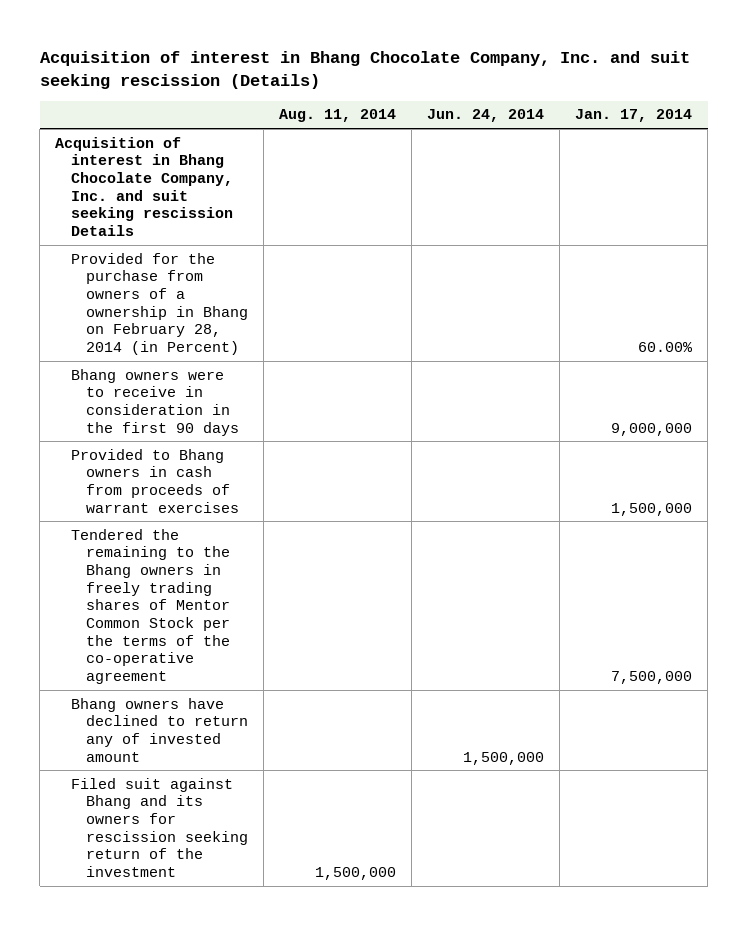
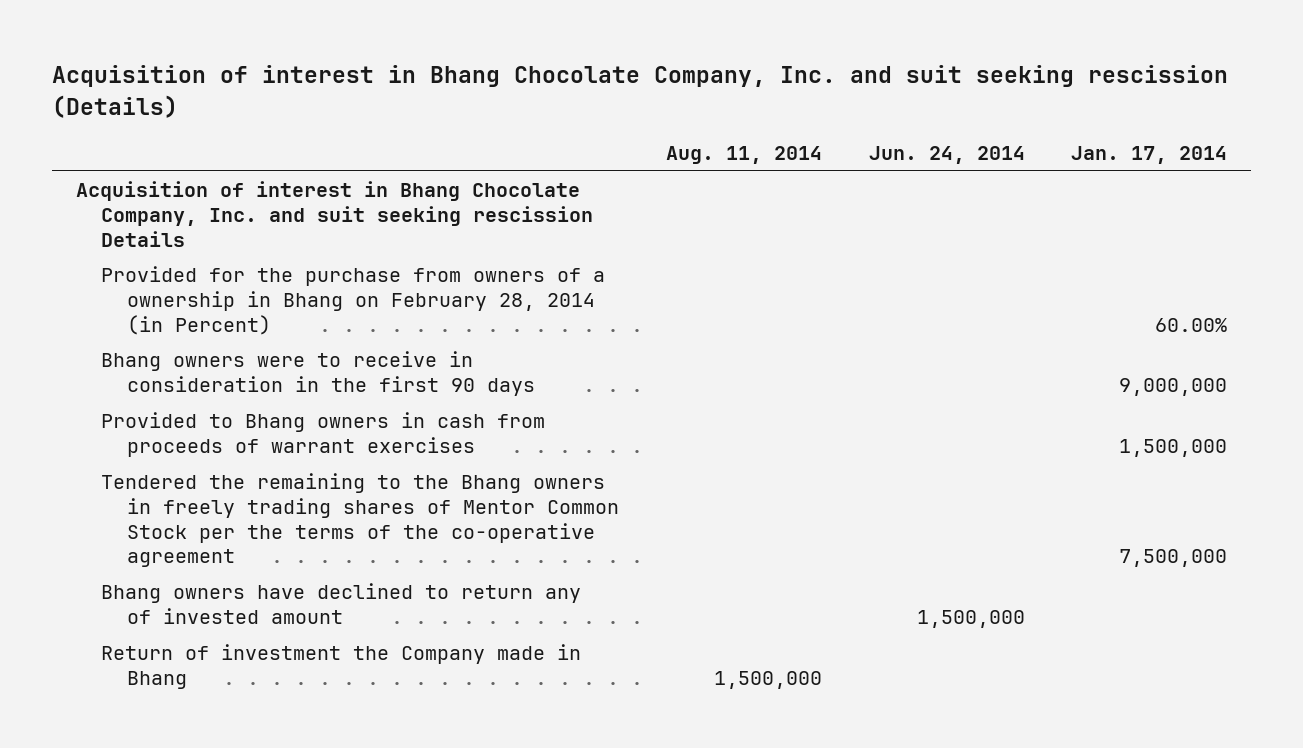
- Filed suit against Bhang and its owners for rescission seeking return of the investment | 1,500,000 | |
+ Return of investment the Company made in Bhang | 1,500,000 | |

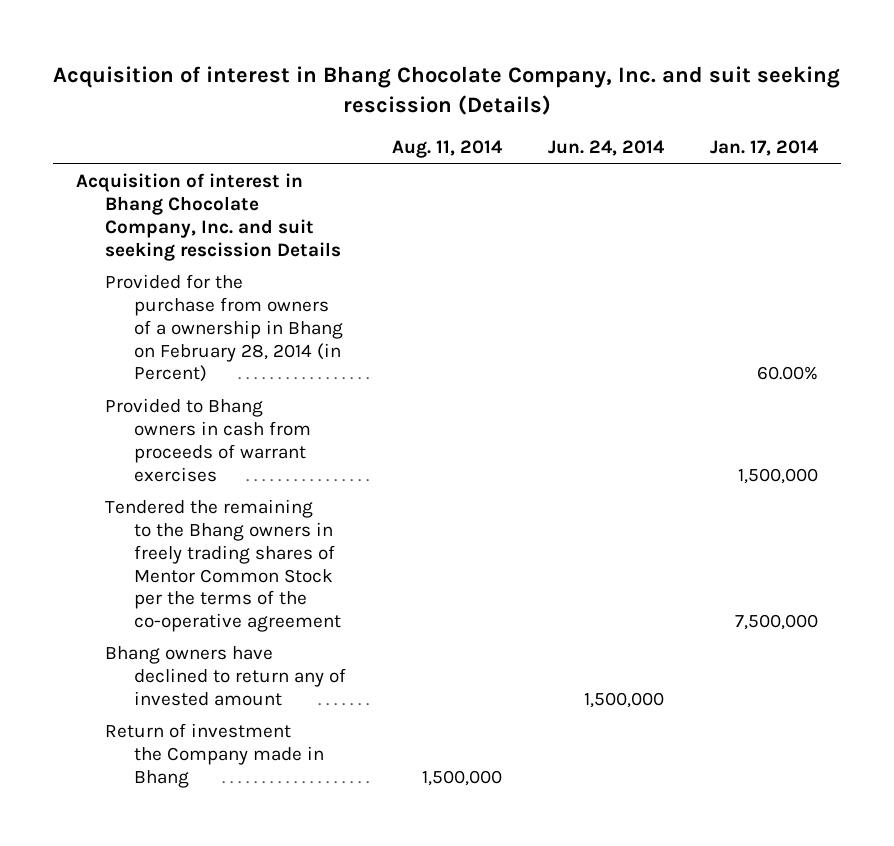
- Bhang owners were to receive in consideration in the first 90 days | | | 9,000,000

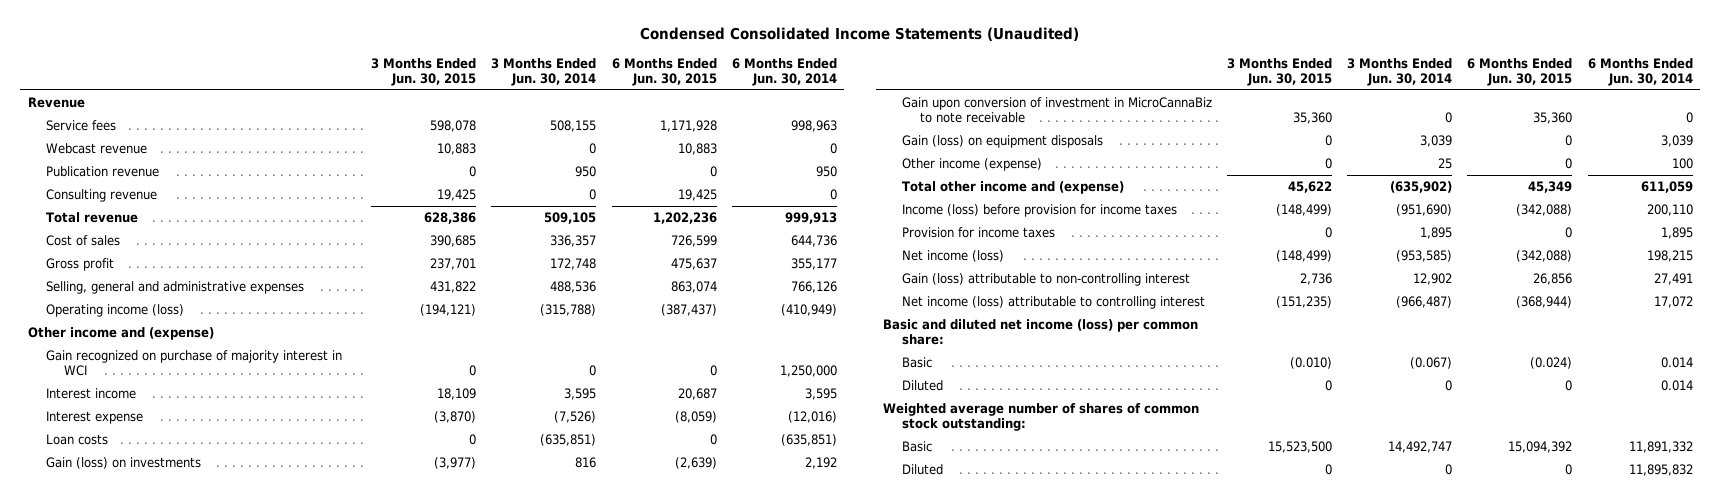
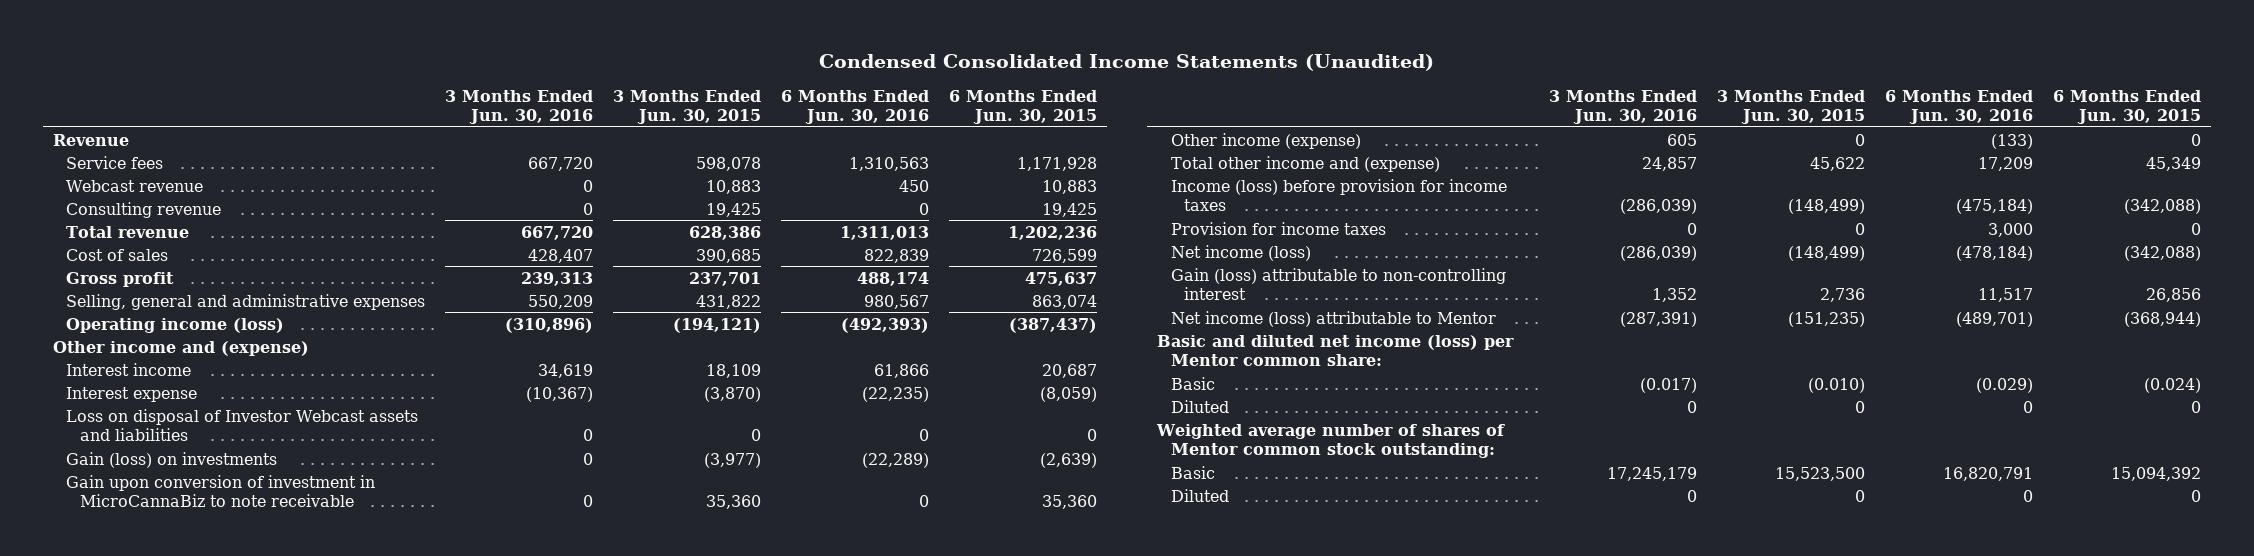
- | 3 Months Ended Jun. 30, 2015 | 3 Months Ended Jun. 30, 2014 | 6 Months Ended Jun. 30, 2015 | 6 Months Ended Jun. 30, 2014
+ | 3 Months Ended Jun. 30, 2016 | 3 Months Ended Jun. 30, 2015 | 6 Months Ended Jun. 30, 2016 | 6 Months Ended Jun. 30, 2015
- Publication revenue | 0 | 950 | 0 | 950
- Gain recognized on purchase of majority interest in WCI | 0 | 0 | 0 | 1,250,000
- Loan costs | 0 | (635,851) | 0 | (635,851)
+ Loss on disposal of Investor Webcast assets and liabilities | 0 | 0 | 0 | 0
- Gain (loss) on equipment disposals | 0 | 3,039 | 0 | 3,039
- Net income (loss) attributable to controlling interest | (151,235) | (966,487) | (368,944) | 17,072
- Basic and diluted net income (loss) per common share:
+ Net income (loss) attributable to Mentor | (287,391) | (151,235) | (489,701) | (368,944)
+ Basic and diluted net income (loss) per Mentor common share:
- Weighted average number of shares of common stock outstanding:
+ Weighted average number of shares of Mentor common stock outstanding:

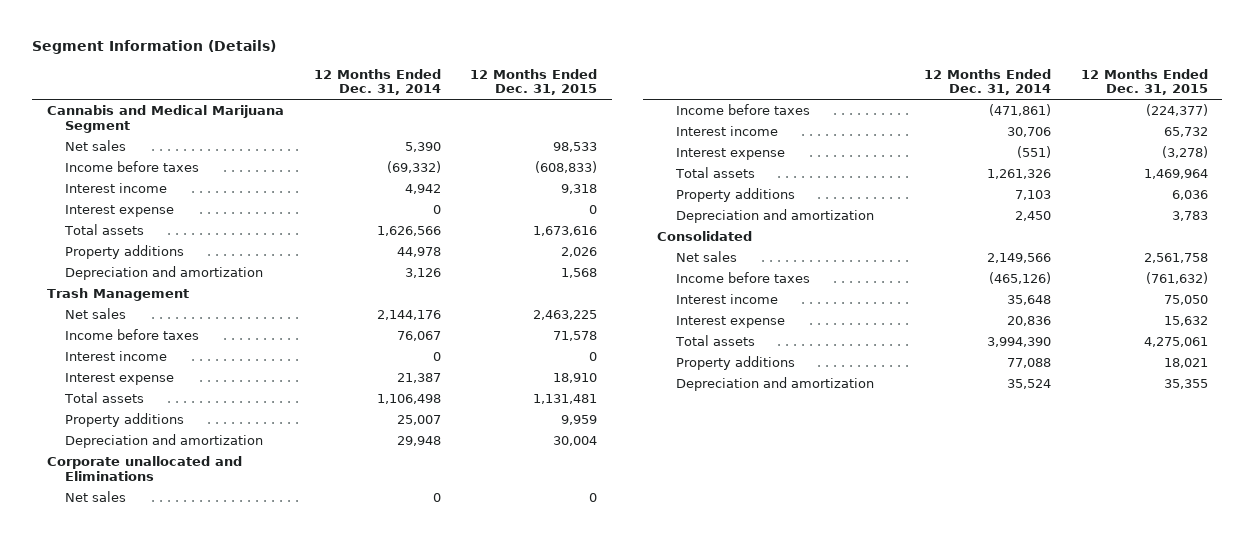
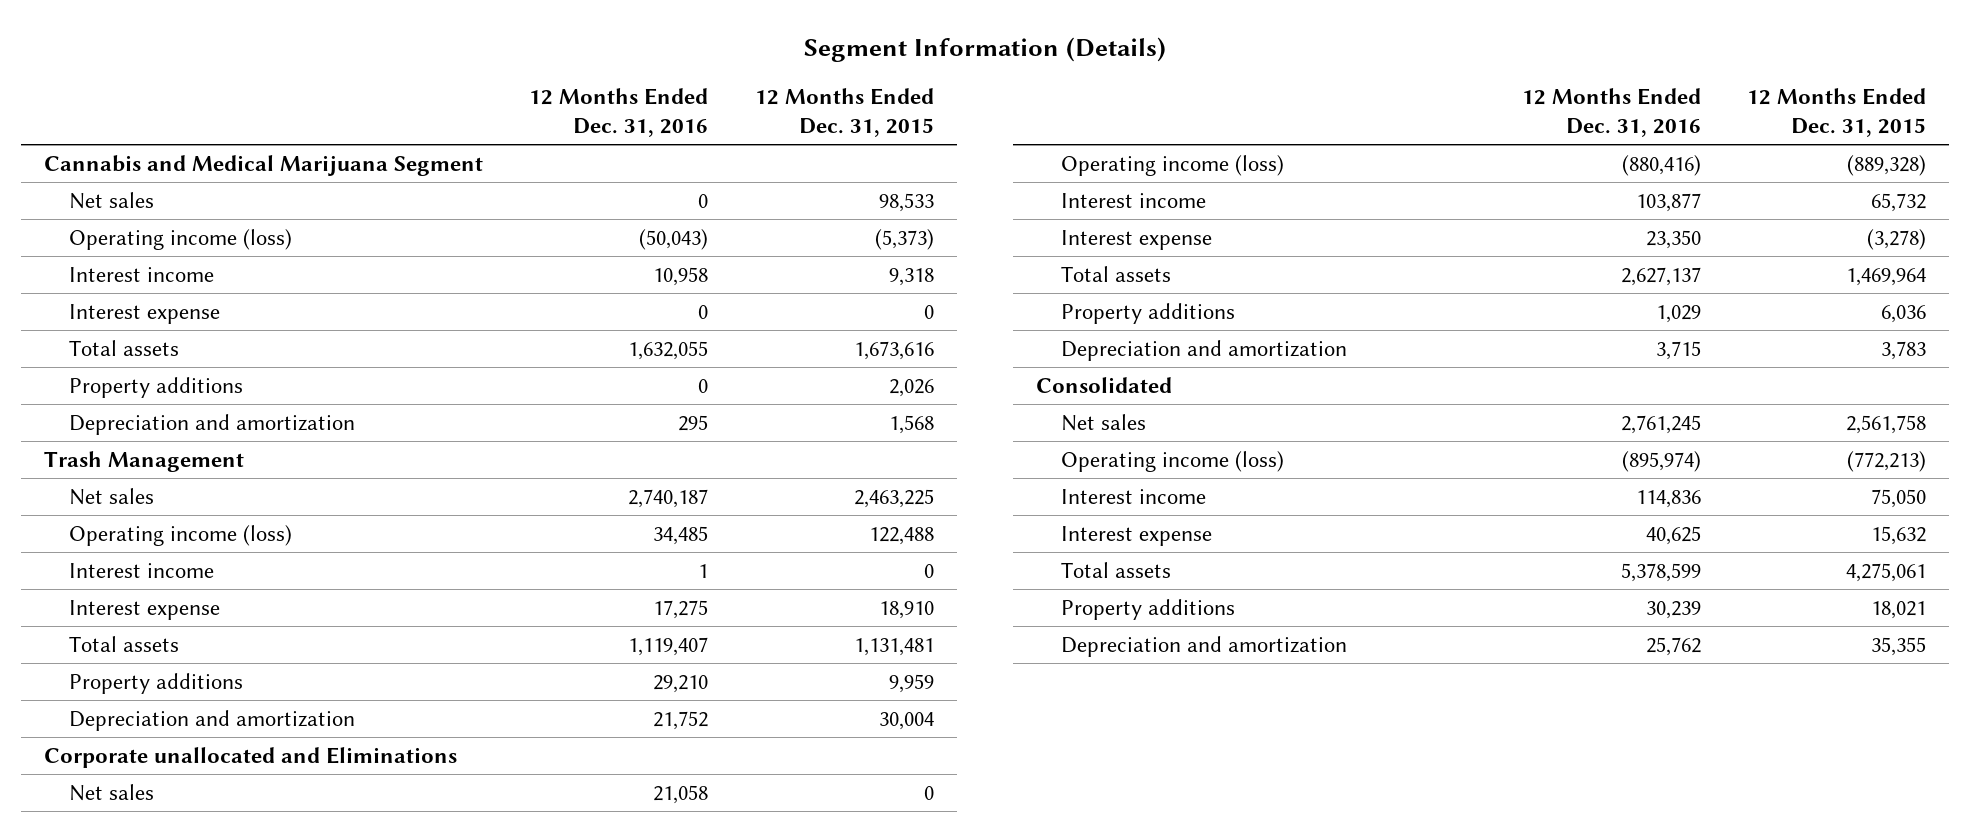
- | 12 Months Ended Dec. 31, 2014 | 12 Months Ended Dec. 31, 2015
+ | 12 Months Ended Dec. 31, 2016 | 12 Months Ended Dec. 31, 2015
- Income before taxes | (69,332) | (608,833)
+ Operating income (loss) | (50,043) | (5,373)
- Income before taxes | 76,067 | 71,578
+ Operating income (loss) | 34,485 | 122,488
- Income before taxes | (471,861) | (224,377)
+ Operating income (loss) | (880,416) | (889,328)
- Income before taxes | (465,126) | (761,632)
+ Operating income (loss) | (895,974) | (772,213)

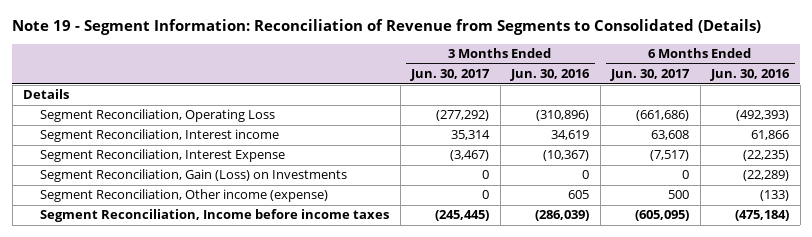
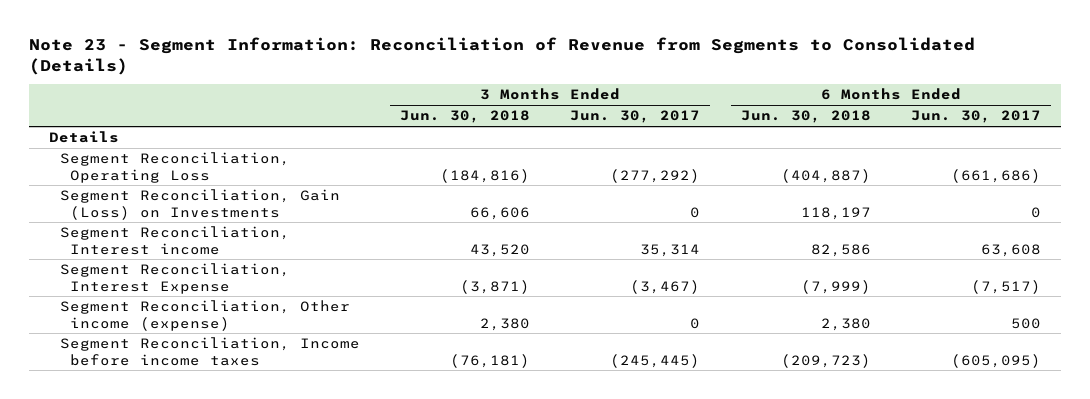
- Note 19 - Segment Information: Reconciliation of Revenue from Segments to Consolidated (Details)
+ Note 23 - Segment Information: Reconciliation of Revenue from Segments to Consolidated (Details)
- | 3 Months Ended Jun. 30, 2017 | 3 Months Ended Jun. 30, 2016 | 6 Months Ended Jun. 30, 2017 | 6 Months Ended Jun. 30, 2016
+ | 3 Months Ended Jun. 30, 2018 | 3 Months Ended Jun. 30, 2017 | 6 Months Ended Jun. 30, 2018 | 6 Months Ended Jun. 30, 2017
moved up: Segment Reconciliation, Gain (Loss) on Investments | 66,606 | 0 | 118,197 | 0

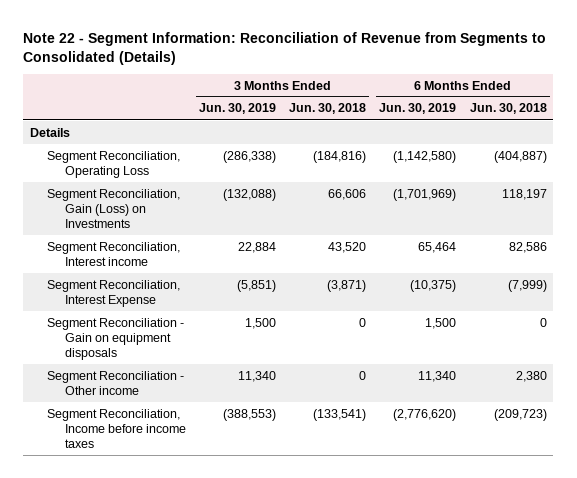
- Note 23 - Segment Information: Reconciliation of Revenue from Segments to Consolidated (Details)
+ Note 22 - Segment Information: Reconciliation of Revenue from Segments to Consolidated (Details)
- | 3 Months Ended Jun. 30, 2018 | 3 Months Ended Jun. 30, 2017 | 6 Months Ended Jun. 30, 2018 | 6 Months Ended Jun. 30, 2017
+ | 3 Months Ended Jun. 30, 2019 | 3 Months Ended Jun. 30, 2018 | 6 Months Ended Jun. 30, 2019 | 6 Months Ended Jun. 30, 2018
- Segment Reconciliation, Other income (expense) | 2,380 | 0 | 2,380 | 500
- Segment Reconciliation, Income before income taxes | (76,181) | (245,445) | (209,723) | (605,095)
+ Segment Reconciliation - Gain on equipment disposals | 1,500 | 0 | 1,500 | 0
+ Segment Reconciliation - Other income | 11,340 | 0 | 11,340 | 2,380
+ Segment Reconciliation, Income before income taxes | (388,553) | (133,541) | (2,776,620) | (209,723)

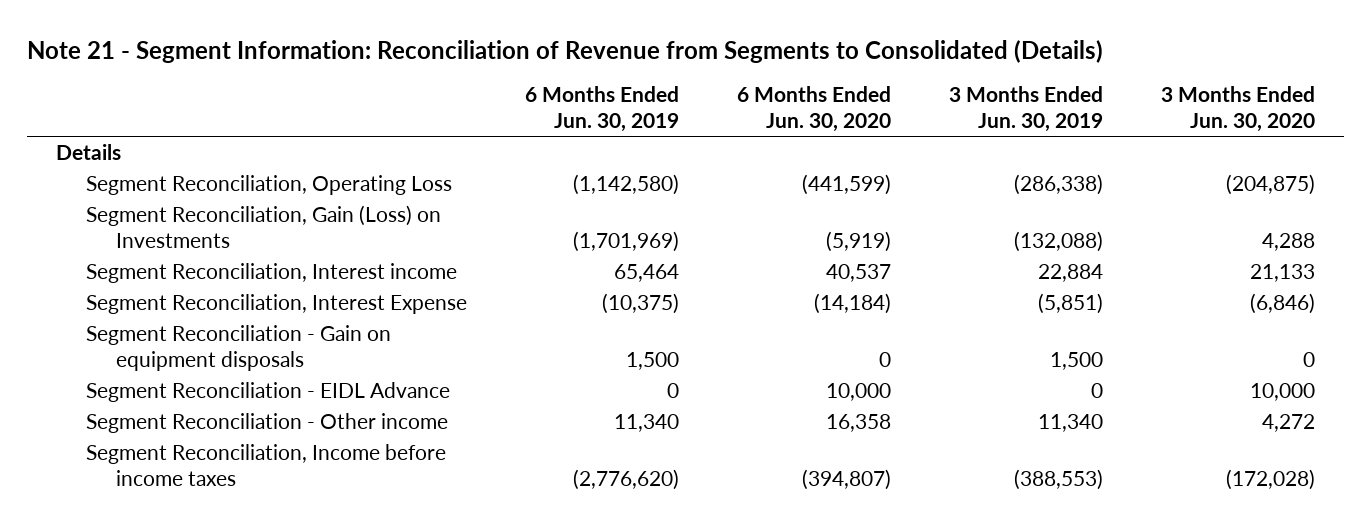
- Note 22 - Segment Information: Reconciliation of Revenue from Segments to Consolidated (Details)
+ Note 21 - Segment Information: Reconciliation of Revenue from Segments to Consolidated (Details)
- | 3 Months Ended Jun. 30, 2019 | 3 Months Ended Jun. 30, 2018 | 6 Months Ended Jun. 30, 2019 | 6 Months Ended Jun. 30, 2018
+ | 6 Months Ended Jun. 30, 2019 | 6 Months Ended Jun. 30, 2020 | 3 Months Ended Jun. 30, 2019 | 3 Months Ended Jun. 30, 2020
+ Segment Reconciliation - EIDL Advance | 0 | 10,000 | 0 | 10,000

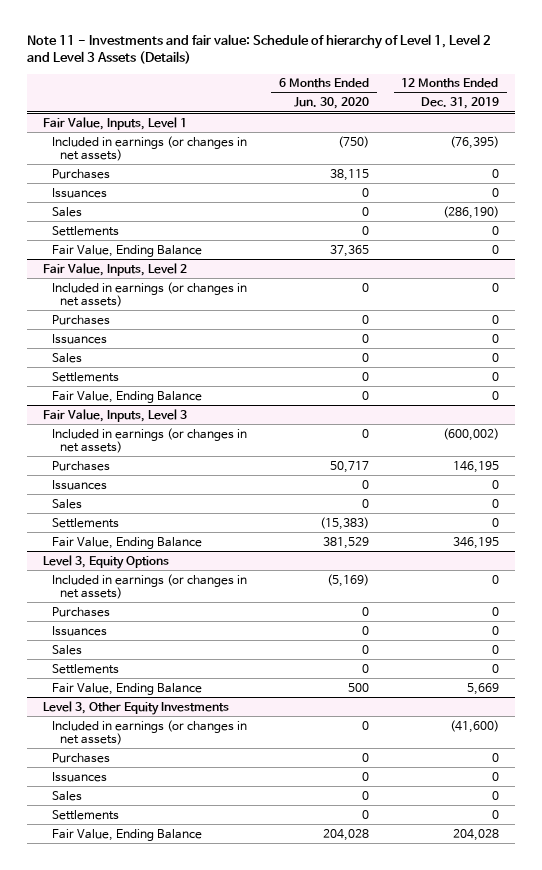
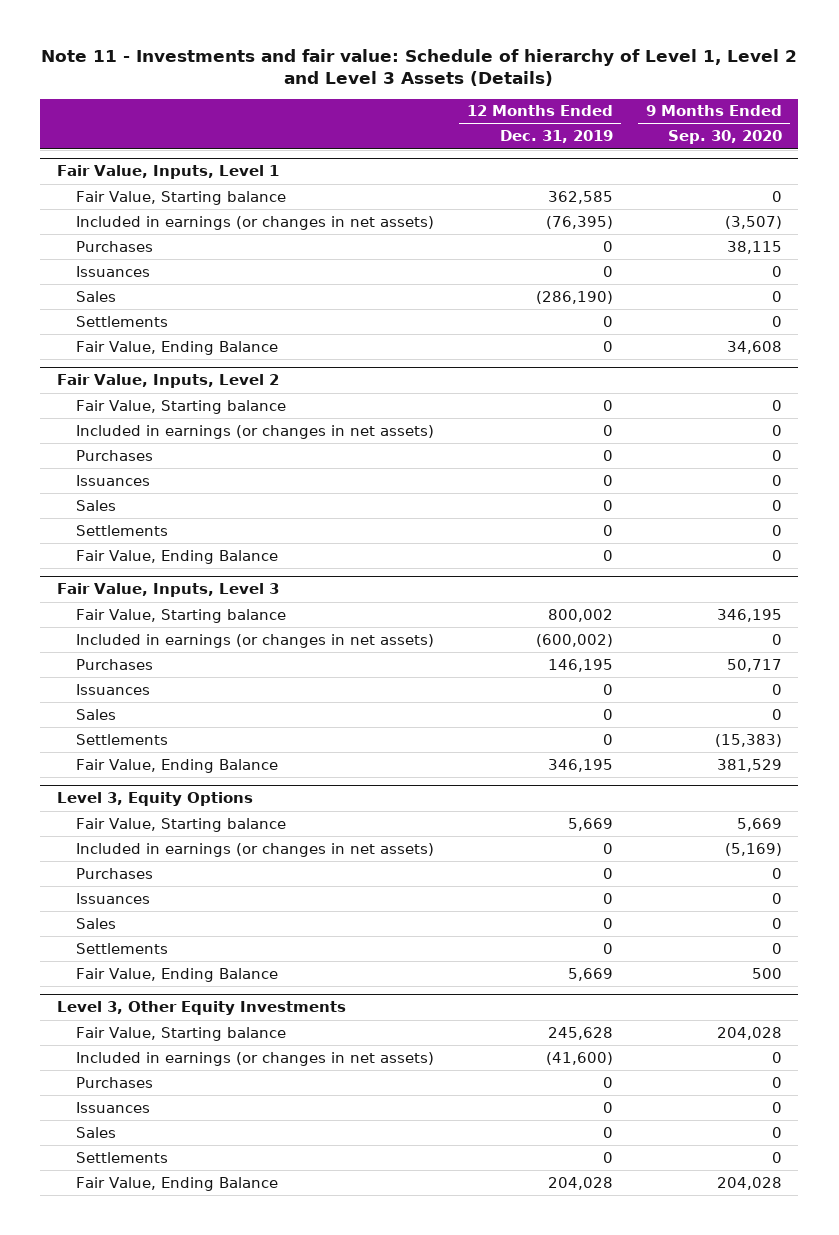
- | 6 Months Ended Jun. 30, 2020 | 12 Months Ended Dec. 31, 2019
+ | 12 Months Ended Dec. 31, 2019 | 9 Months Ended Sep. 30, 2020
@ Fair Value, Inputs, Level 1
+ Fair Value, Starting balance | 362,585 | 0
@ Fair Value, Inputs, Level 2
+ Fair Value, Starting balance | 0 | 0
@ Fair Value, Inputs, Level 3
+ Fair Value, Starting balance | 800,002 | 346,195
@ Level 3, Equity Options
+ Fair Value, Starting balance | 5,669 | 5,669
@ Level 3, Other Equity Investments
+ Fair Value, Starting balance | 245,628 | 204,028

